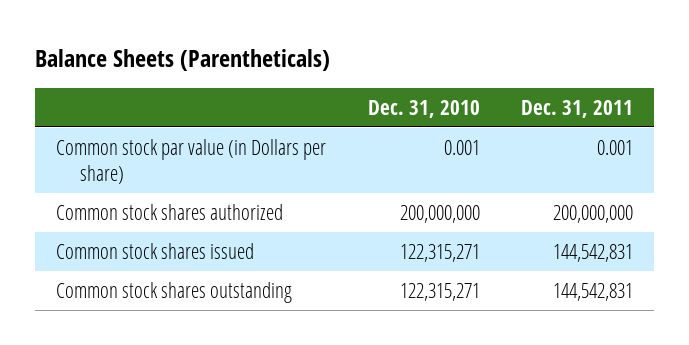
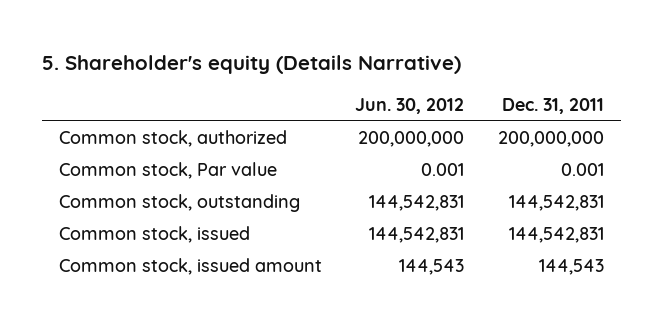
- Balance Sheets (Parentheticals)
+ 5. Shareholder's equity (Details Narrative)
- | Dec. 31, 2010 | Dec. 31, 2011
+ | Jun. 30, 2012 | Dec. 31, 2011
- Common stock par value (in Dollars per share) | 0.001 | 0.001
- Common stock shares authorized | 200,000,000 | 200,000,000
- Common stock shares issued | 122,315,271 | 144,542,831
- Common stock shares outstanding | 122,315,271 | 144,542,831
+ Common stock, authorized | 200,000,000 | 200,000,000
+ Common stock, Par value | 0.001 | 0.001
+ Common stock, outstanding | 144,542,831 | 144,542,831
+ Common stock, issued | 144,542,831 | 144,542,831
+ Common stock, issued amount | 144,543 | 144,543

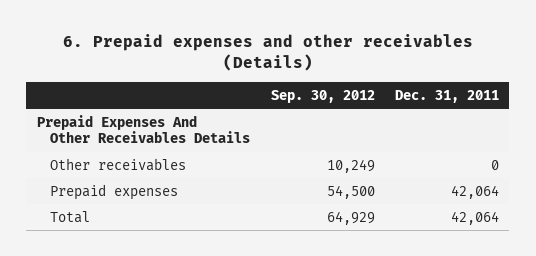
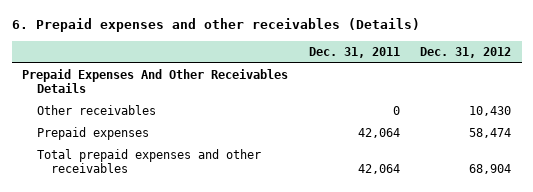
- | Sep. 30, 2012 | Dec. 31, 2011
+ | Dec. 31, 2011 | Dec. 31, 2012
- Total | 64,929 | 42,064
+ Total prepaid expenses and other receivables | 42,064 | 68,904

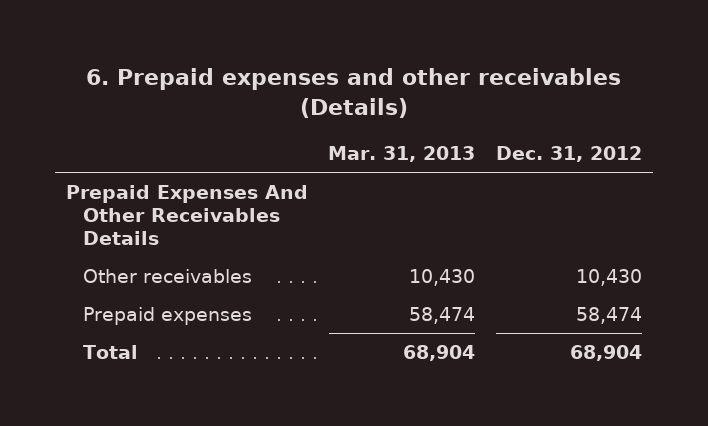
- | Dec. 31, 2011 | Dec. 31, 2012
+ | Mar. 31, 2013 | Dec. 31, 2012
- Total prepaid expenses and other receivables | 42,064 | 68,904
+ Total | 68,904 | 68,904

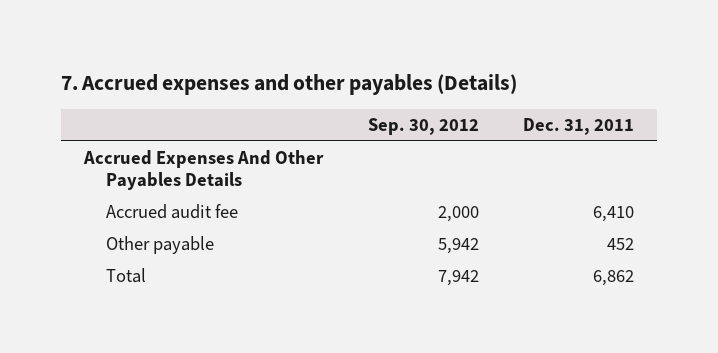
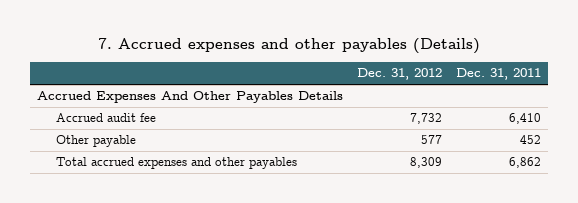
- | Sep. 30, 2012 | Dec. 31, 2011
+ | Dec. 31, 2012 | Dec. 31, 2011
- Total | 7,942 | 6,862
+ Total accrued expenses and other payables | 8,309 | 6,862

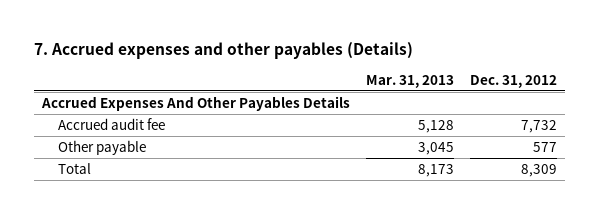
- | Dec. 31, 2012 | Dec. 31, 2011
+ | Mar. 31, 2013 | Dec. 31, 2012
- Total accrued expenses and other payables | 8,309 | 6,862
+ Total | 8,173 | 8,309

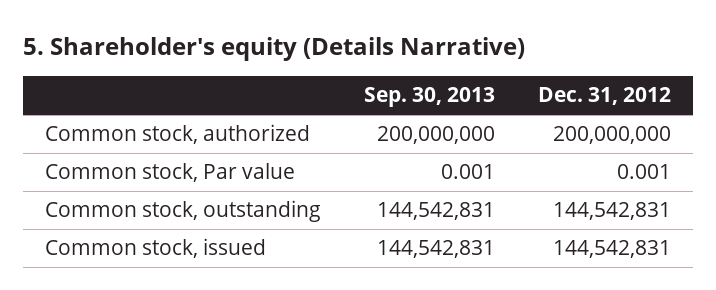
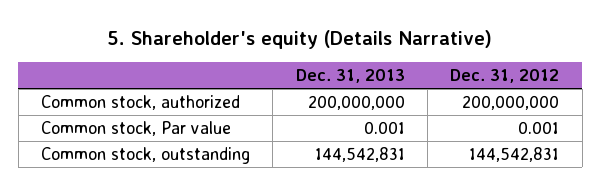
- | Sep. 30, 2013 | Dec. 31, 2012
+ | Dec. 31, 2013 | Dec. 31, 2012
- Common stock, issued | 144,542,831 | 144,542,831

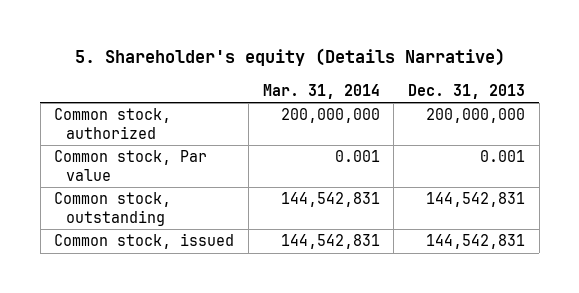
- | Dec. 31, 2013 | Dec. 31, 2012
+ | Mar. 31, 2014 | Dec. 31, 2013
+ Common stock, issued | 144,542,831 | 144,542,831

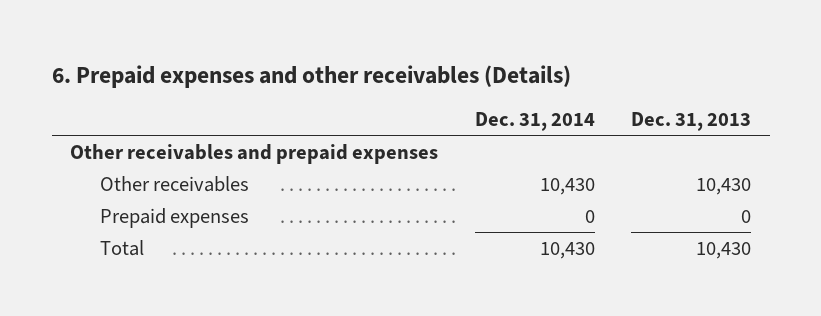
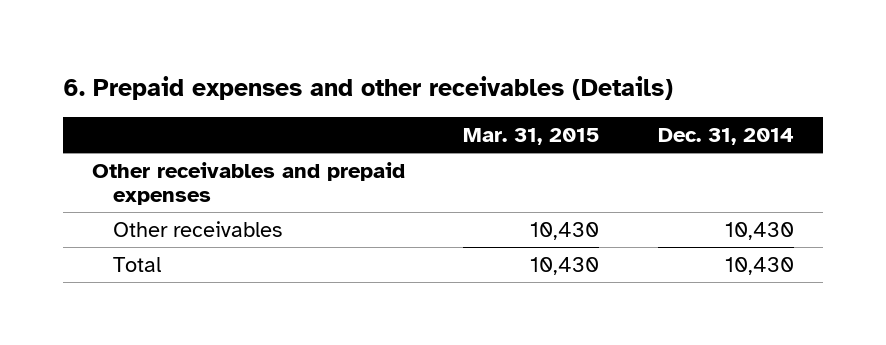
- | Dec. 31, 2014 | Dec. 31, 2013
+ | Mar. 31, 2015 | Dec. 31, 2014
- Prepaid expenses | 0 | 0

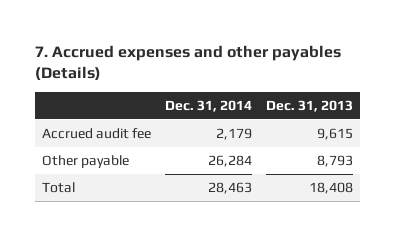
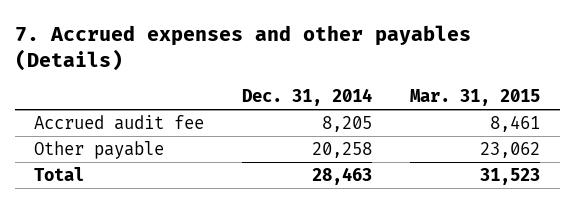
- | Dec. 31, 2014 | Dec. 31, 2013
+ | Dec. 31, 2014 | Mar. 31, 2015
- Accrued audit fee | 2,179 | 9,615
- Other payable | 26,284 | 8,793
+ Accrued audit fee | 8,205 | 8,461
+ Other payable | 20,258 | 23,062

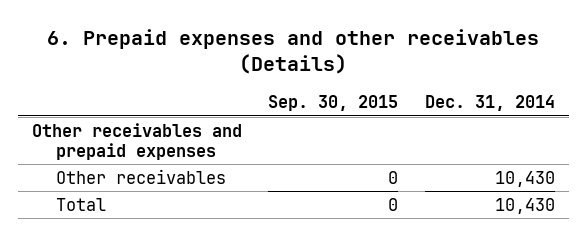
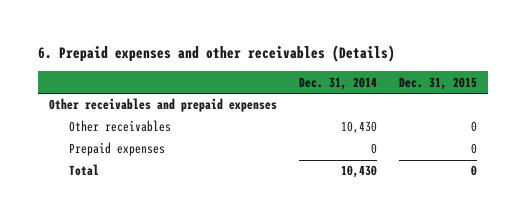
- | Sep. 30, 2015 | Dec. 31, 2014
+ | Dec. 31, 2014 | Dec. 31, 2015
+ Prepaid expenses | 0 | 0

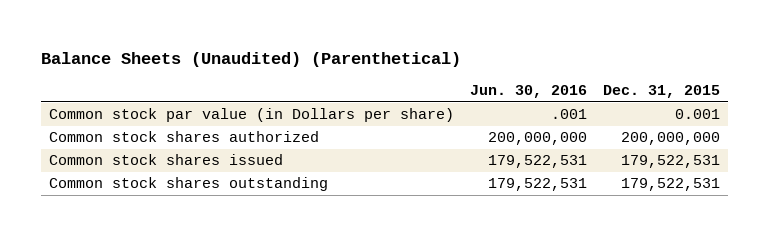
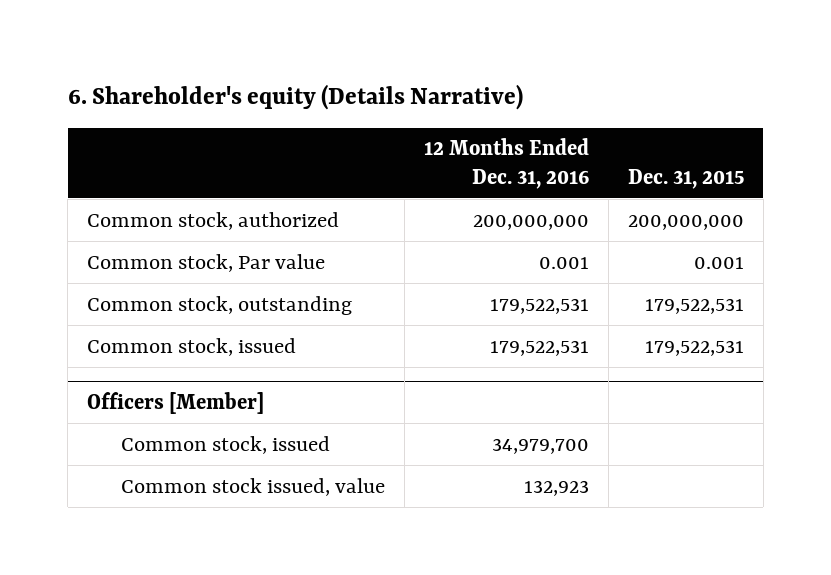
- Balance Sheets (Unaudited) (Parenthetical)
+ 6. Shareholder's equity (Details Narrative)
- | Jun. 30, 2016 | Dec. 31, 2015
+ | 12 Months Ended Dec. 31, 2016 | Dec. 31, 2015
- Common stock par value (in Dollars per share) | .001 | 0.001
- Common stock shares authorized | 200,000,000 | 200,000,000
- Common stock shares issued | 179,522,531 | 179,522,531
- Common stock shares outstanding | 179,522,531 | 179,522,531
+ Common stock, authorized | 200,000,000 | 200,000,000
+ Common stock, Par value | 0.001 | 0.001
+ Common stock, outstanding | 179,522,531 | 179,522,531
+ Common stock, issued | 179,522,531 | 179,522,531
+ Officers [Member]
+ Common stock, issued | 34,979,700 |
+ Common stock issued, value | 132,923 |

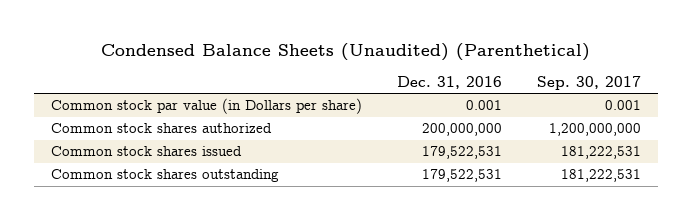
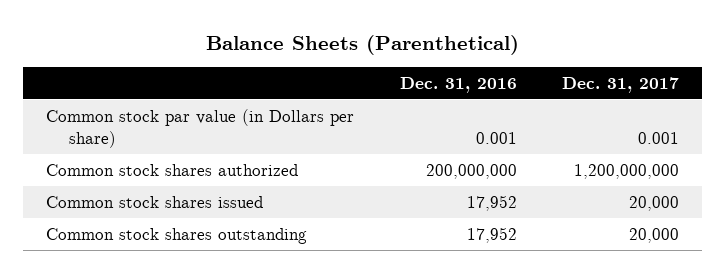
- Condensed Balance Sheets (Unaudited) (Parenthetical)
+ Balance Sheets (Parenthetical)
- | Dec. 31, 2016 | Sep. 30, 2017
+ | Dec. 31, 2016 | Dec. 31, 2017
- Common stock shares issued | 179,522,531 | 181,222,531
- Common stock shares outstanding | 179,522,531 | 181,222,531
+ Common stock shares issued | 17,952 | 20,000
+ Common stock shares outstanding | 17,952 | 20,000

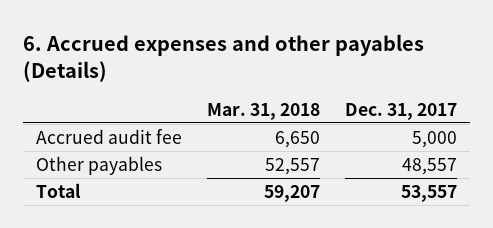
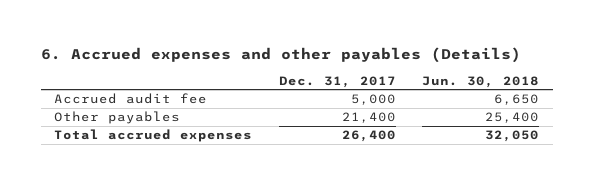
- | Mar. 31, 2018 | Dec. 31, 2017
+ | Dec. 31, 2017 | Jun. 30, 2018
- Other payables | 52,557 | 48,557
- Total | 59,207 | 53,557
+ Other payables | 21,400 | 25,400
+ Total accrued expenses | 26,400 | 32,050

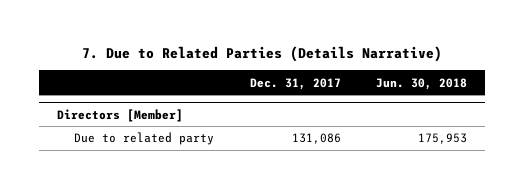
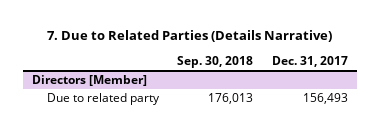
- | Dec. 31, 2017 | Jun. 30, 2018
+ | Sep. 30, 2018 | Dec. 31, 2017
@ Directors [Member]
- Due to related party | 131,086 | 175,953
+ Due to related party | 176,013 | 156,493

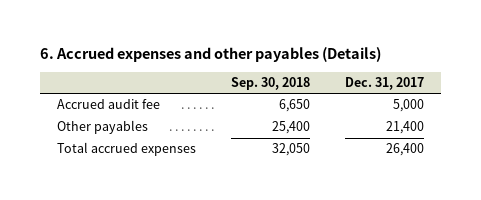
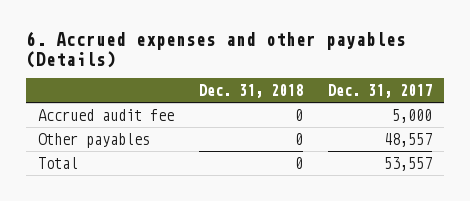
- | Sep. 30, 2018 | Dec. 31, 2017
+ | Dec. 31, 2018 | Dec. 31, 2017
- Other payables | 25,400 | 21,400
- Total accrued expenses | 32,050 | 26,400
+ Other payables | 0 | 48,557
+ Total | 0 | 53,557

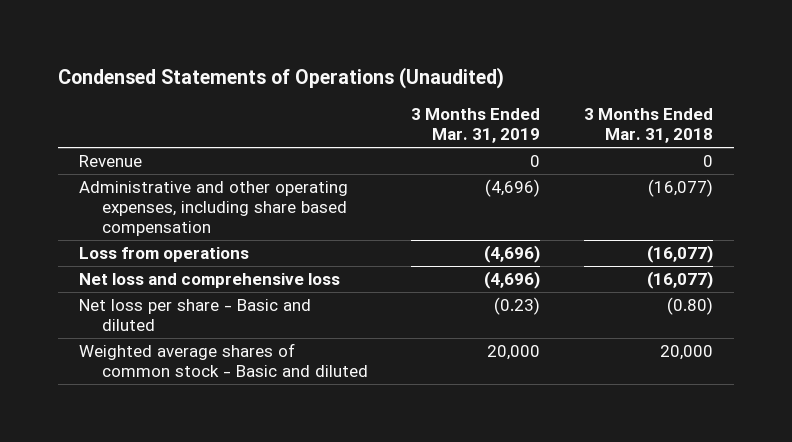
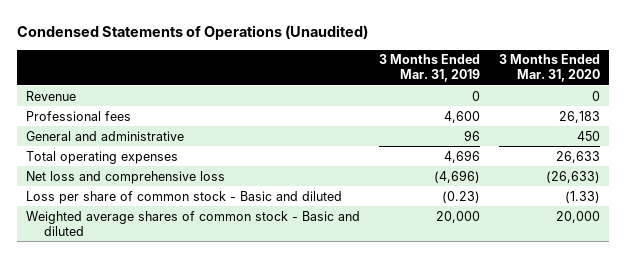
- | 3 Months Ended Mar. 31, 2019 | 3 Months Ended Mar. 31, 2018
+ | 3 Months Ended Mar. 31, 2019 | 3 Months Ended Mar. 31, 2020
- Administrative and other operating expenses, including share based compensation | (4,696) | (16,077)
- Loss from operations | (4,696) | (16,077)
+ Professional fees | 4,600 | 26,183
+ General and administrative | 96 | 450
+ Total operating expenses | 4,696 | 26,633
- Net loss per share - Basic and diluted | (0.23) | (0.80)
+ Loss per share of common stock - Basic and diluted | (0.23) | (1.33)

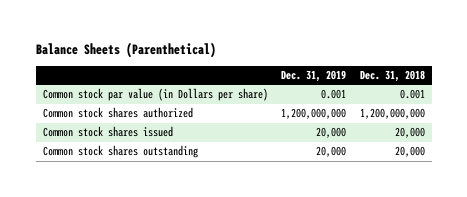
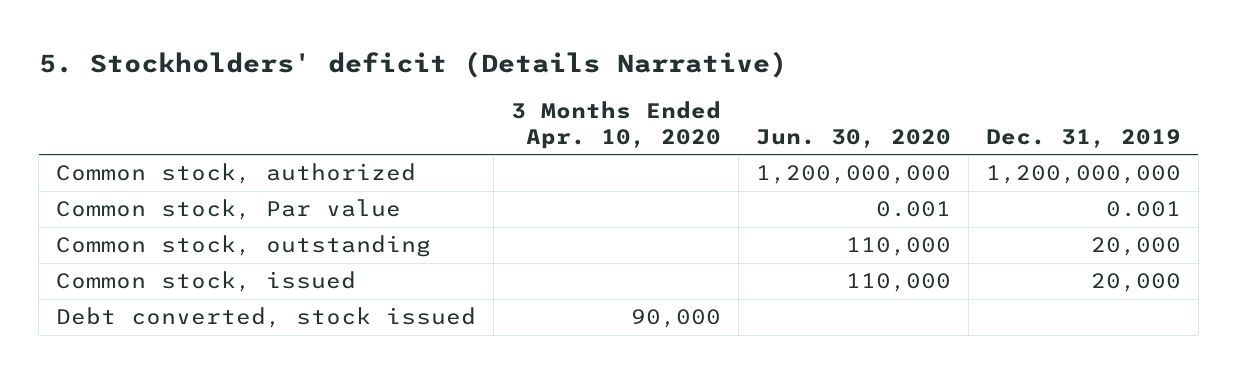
- Balance Sheets (Parenthetical)
+ 5. Stockholders' deficit (Details Narrative)
- | Dec. 31, 2019 | Dec. 31, 2018
+ | 3 Months Ended Apr. 10, 2020 | Jun. 30, 2020 | Dec. 31, 2019
- Common stock par value (in Dollars per share) | 0.001 | 0.001
- Common stock shares authorized | 1,200,000,000 | 1,200,000,000
- Common stock shares issued | 20,000 | 20,000
- Common stock shares outstanding | 20,000 | 20,000
+ Common stock, authorized | | 1,200,000,000 | 1,200,000,000
+ Common stock, Par value | | 0.001 | 0.001
+ Common stock, outstanding | | 110,000 | 20,000
+ Common stock, issued | | 110,000 | 20,000
+ Debt converted, stock issued | 90,000 | |

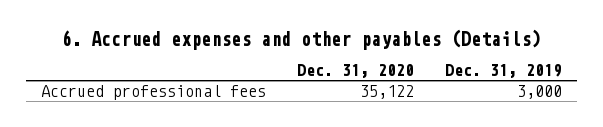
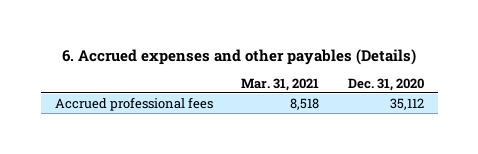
- | Dec. 31, 2020 | Dec. 31, 2019
+ | Mar. 31, 2021 | Dec. 31, 2020
- Accrued professional fees | 35,122 | 3,000
+ Accrued professional fees | 8,518 | 35,112

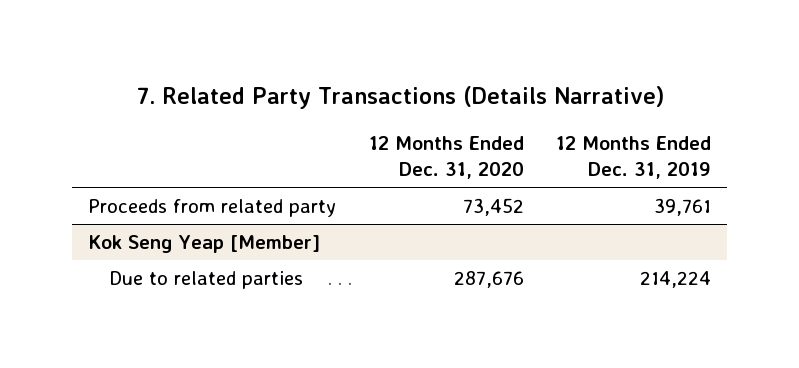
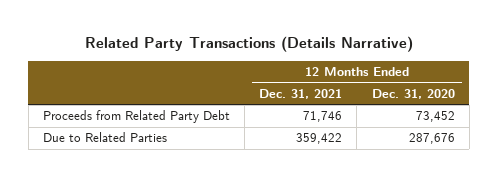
- 7. Related Party Transactions (Details Narrative)
+ Related Party Transactions (Details Narrative)
- | 12 Months Ended Dec. 31, 2020 | 12 Months Ended Dec. 31, 2019
+ | 12 Months Ended Dec. 31, 2021 | 12 Months Ended Dec. 31, 2020
- Proceeds from related party | 73,452 | 39,761
- Kok Seng Yeap [Member]
- Due to related parties | 287,676 | 214,224
+ Proceeds from Related Party Debt | 71,746 | 73,452
+ Due to Related Parties | 359,422 | 287,676

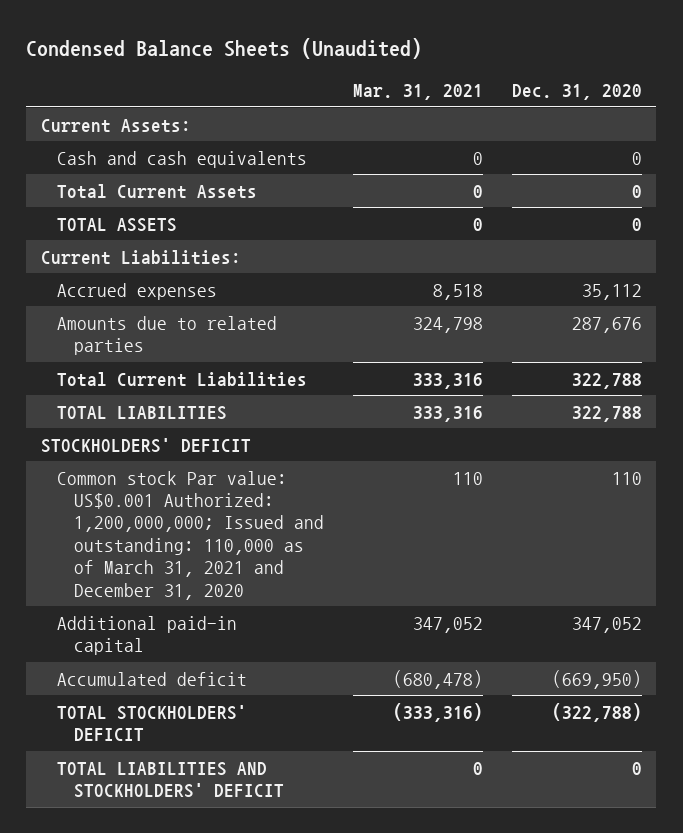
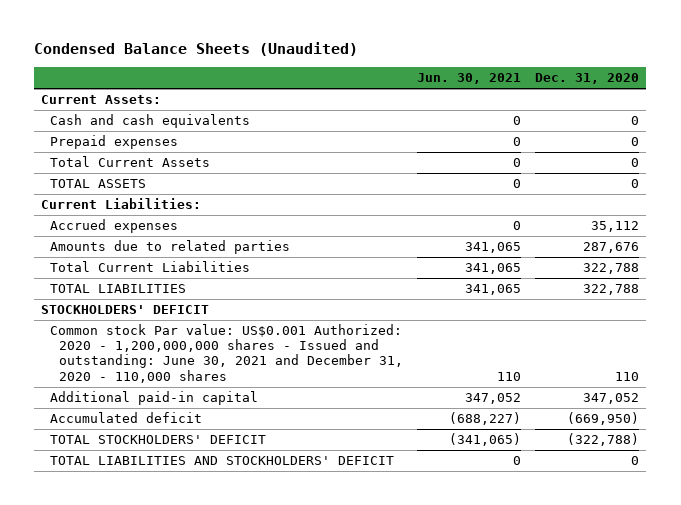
- | Mar. 31, 2021 | Dec. 31, 2020
+ | Jun. 30, 2021 | Dec. 31, 2020
+ Prepaid expenses | 0 | 0
- Common stock Par value: US$0.001 Authorized: 1,200,000,000; Issued and outstanding: 110,000 as of March 31, 2021 and December 31, 2020 | 110 | 110
+ Common stock Par value: US$0.001 Authorized: 2020 - 1,200,000,000 shares - Issued and outstanding: June 30, 2021 and December 31, 2020 - 110,000 shares | 110 | 110

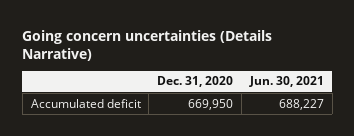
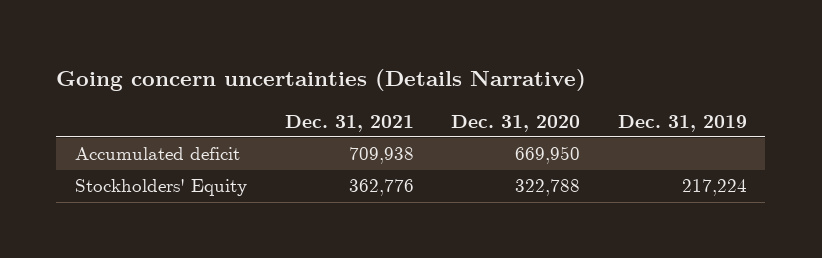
- | Dec. 31, 2020 | Jun. 30, 2021
+ | Dec. 31, 2021 | Dec. 31, 2020 | Dec. 31, 2019
+ Stockholders' Equity | 362,776 | 322,788 | 217,224

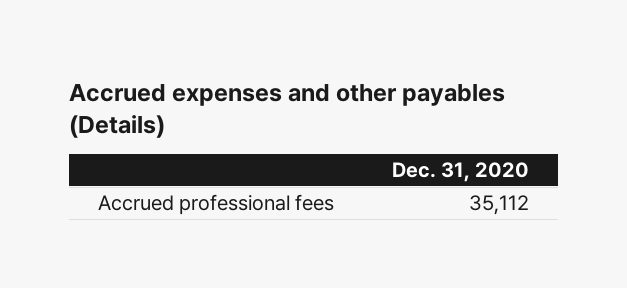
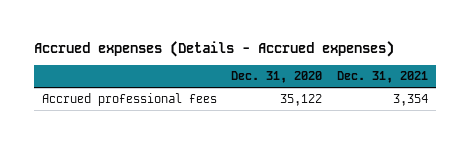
- Accrued expenses and other payables (Details)
+ Accrued expenses (Details - Accrued expenses)
- | Dec. 31, 2020
+ | Dec. 31, 2020 | Dec. 31, 2021
- Accrued professional fees | 35,112
+ Accrued professional fees | 35,122 | 3,354

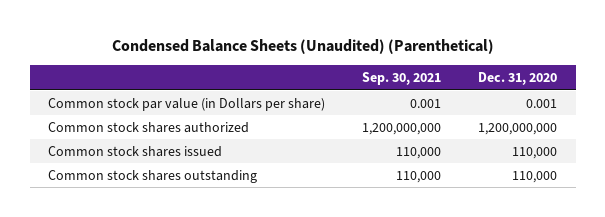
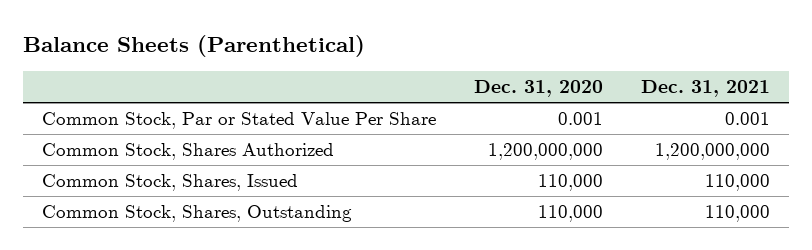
- Condensed Balance Sheets (Unaudited) (Parenthetical)
+ Balance Sheets (Parenthetical)
- | Sep. 30, 2021 | Dec. 31, 2020
+ | Dec. 31, 2020 | Dec. 31, 2021
- Common stock par value (in Dollars per share) | 0.001 | 0.001
- Common stock shares authorized | 1,200,000,000 | 1,200,000,000
- Common stock shares issued | 110,000 | 110,000
- Common stock shares outstanding | 110,000 | 110,000
+ Common Stock, Par or Stated Value Per Share | 0.001 | 0.001
+ Common Stock, Shares Authorized | 1,200,000,000 | 1,200,000,000
+ Common Stock, Shares, Issued | 110,000 | 110,000
+ Common Stock, Shares, Outstanding | 110,000 | 110,000

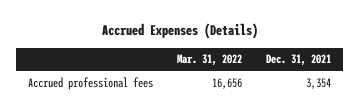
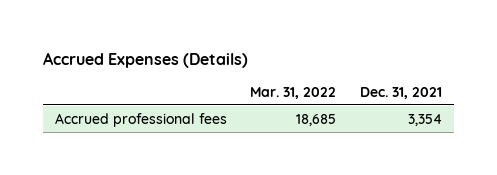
- Accrued professional fees | 16,656 | 3,354
+ Accrued professional fees | 18,685 | 3,354

